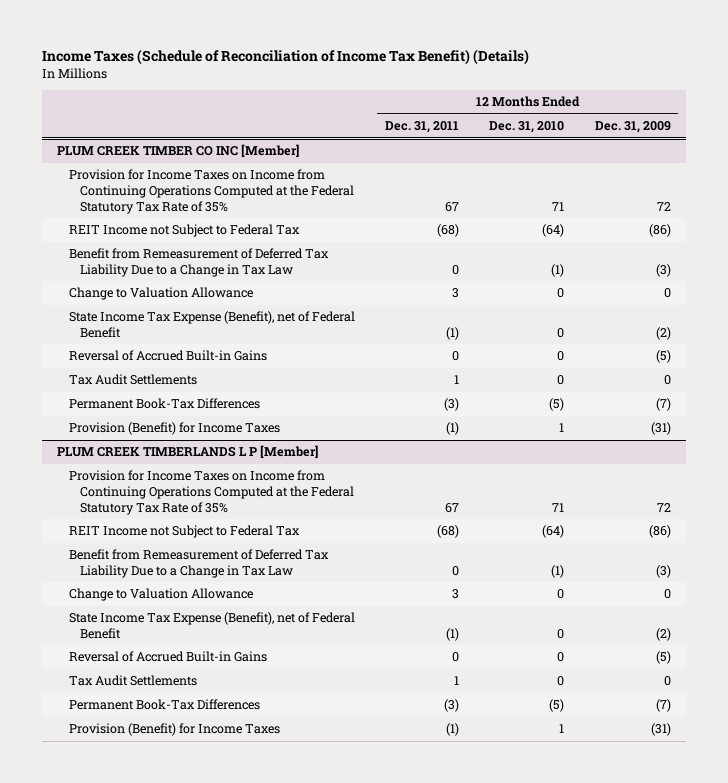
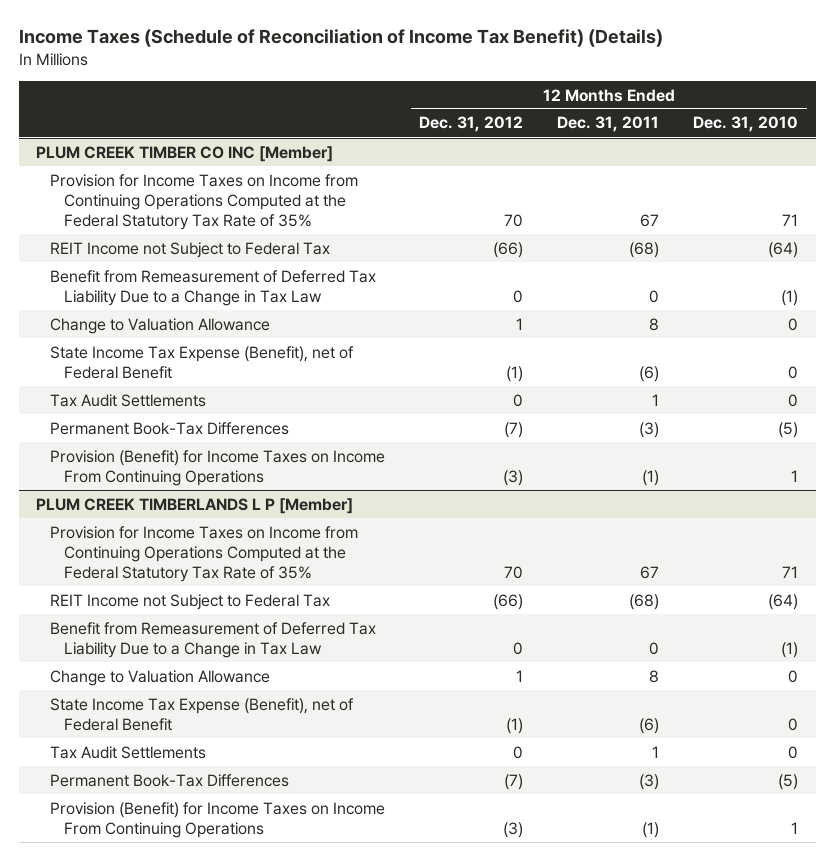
- | 12 Months Ended Dec. 31, 2011 | 12 Months Ended Dec. 31, 2010 | 12 Months Ended Dec. 31, 2009
+ | 12 Months Ended Dec. 31, 2012 | 12 Months Ended Dec. 31, 2011 | 12 Months Ended Dec. 31, 2010
@ PLUM CREEK TIMBER CO INC [Member]
- Change to Valuation Allowance | 3 | 0 | 0
- State Income Tax Expense (Benefit), net of Federal Benefit | (1) | 0 | (2)
- Reversal of Accrued Built-in Gains | 0 | 0 | (5)
+ Change to Valuation Allowance | 1 | 8 | 0
+ State Income Tax Expense (Benefit), net of Federal Benefit | (1) | (6) | 0
- Provision (Benefit) for Income Taxes | (1) | 1 | (31)
+ Provision (Benefit) for Income Taxes on Income From Continuing Operations | (3) | (1) | 1
@ PLUM CREEK TIMBERLANDS L P [Member]
- Change to Valuation Allowance | 3 | 0 | 0
- State Income Tax Expense (Benefit), net of Federal Benefit | (1) | 0 | (2)
- Reversal of Accrued Built-in Gains | 0 | 0 | (5)
+ Change to Valuation Allowance | 1 | 8 | 0
+ State Income Tax Expense (Benefit), net of Federal Benefit | (1) | (6) | 0
- Provision (Benefit) for Income Taxes | (1) | 1 | (31)
+ Provision (Benefit) for Income Taxes on Income From Continuing Operations | (3) | (1) | 1

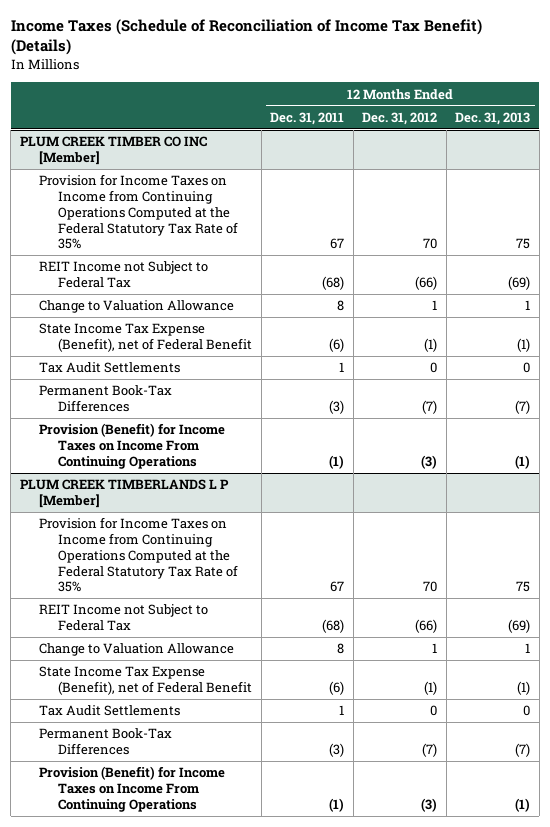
- | 12 Months Ended Dec. 31, 2012 | 12 Months Ended Dec. 31, 2011 | 12 Months Ended Dec. 31, 2010
+ | 12 Months Ended Dec. 31, 2011 | 12 Months Ended Dec. 31, 2012 | 12 Months Ended Dec. 31, 2013
@ PLUM CREEK TIMBER CO INC [Member]
- Benefit from Remeasurement of Deferred Tax Liability Due to a Change in Tax Law | 0 | 0 | (1)
@ PLUM CREEK TIMBERLANDS L P [Member]
- Benefit from Remeasurement of Deferred Tax Liability Due to a Change in Tax Law | 0 | 0 | (1)

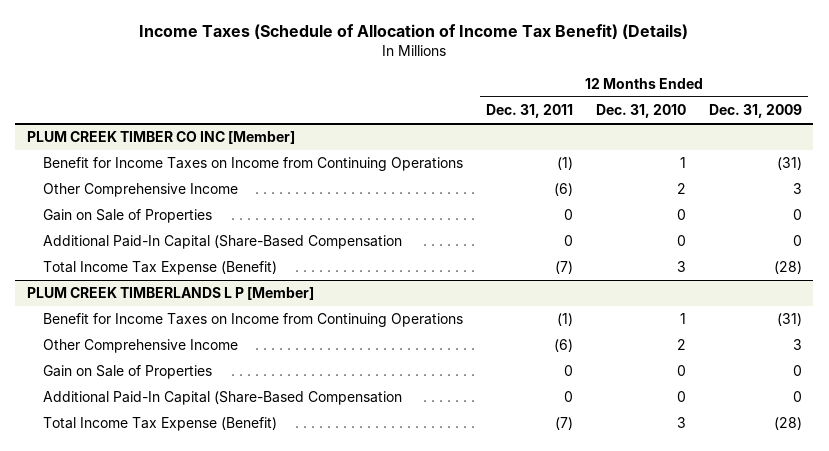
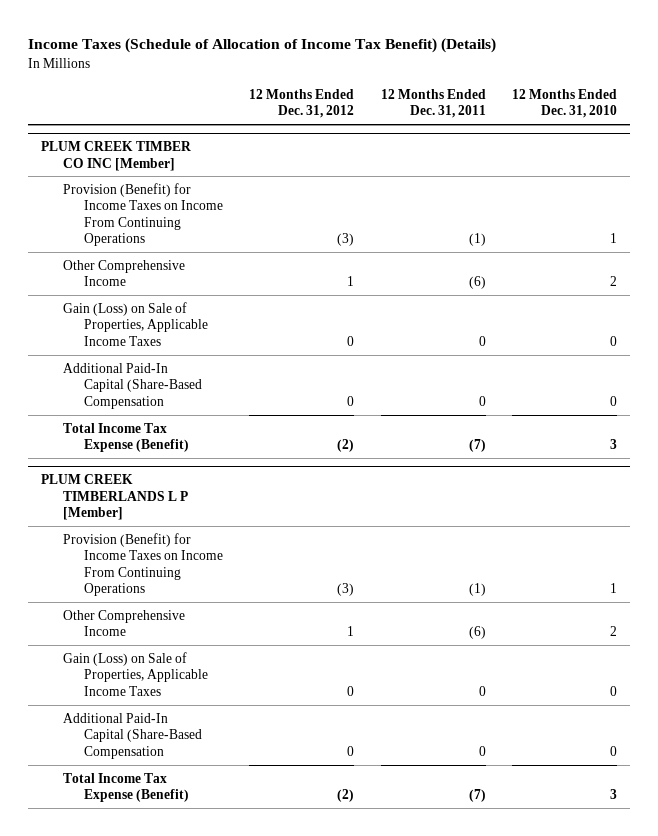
- | 12 Months Ended Dec. 31, 2011 | 12 Months Ended Dec. 31, 2010 | 12 Months Ended Dec. 31, 2009
+ | 12 Months Ended Dec. 31, 2012 | 12 Months Ended Dec. 31, 2011 | 12 Months Ended Dec. 31, 2010
@ PLUM CREEK TIMBER CO INC [Member]
- Benefit for Income Taxes on Income from Continuing Operations | (1) | 1 | (31)
+ Provision (Benefit) for Income Taxes on Income From Continuing Operations | (3) | (1) | 1
- Gain on Sale of Properties | 0 | 0 | 0
+ Gain (Loss) on Sale of Properties, Applicable Income Taxes | 0 | 0 | 0
@ PLUM CREEK TIMBERLANDS L P [Member]
- Benefit for Income Taxes on Income from Continuing Operations | (1) | 1 | (31)
+ Provision (Benefit) for Income Taxes on Income From Continuing Operations | (3) | (1) | 1
- Gain on Sale of Properties | 0 | 0 | 0
+ Gain (Loss) on Sale of Properties, Applicable Income Taxes | 0 | 0 | 0

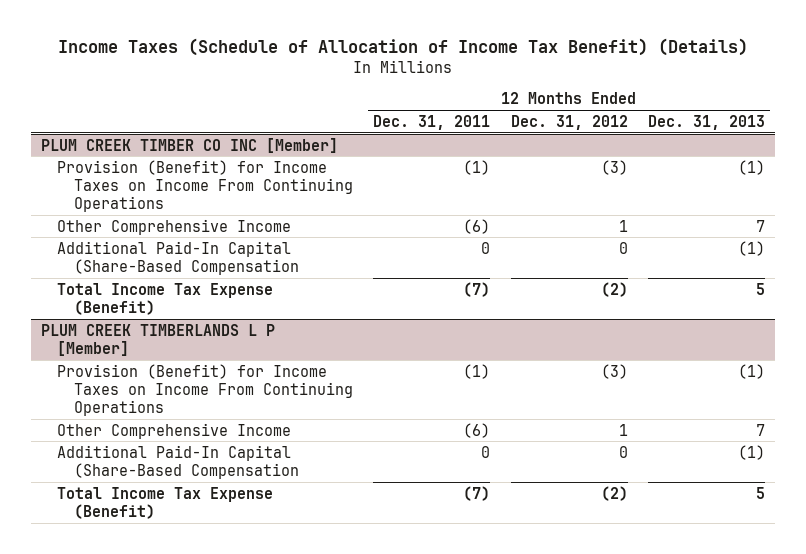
- | 12 Months Ended Dec. 31, 2012 | 12 Months Ended Dec. 31, 2011 | 12 Months Ended Dec. 31, 2010
+ | 12 Months Ended Dec. 31, 2011 | 12 Months Ended Dec. 31, 2012 | 12 Months Ended Dec. 31, 2013
@ PLUM CREEK TIMBER CO INC [Member]
- Gain (Loss) on Sale of Properties, Applicable Income Taxes | 0 | 0 | 0
@ PLUM CREEK TIMBERLANDS L P [Member]
- Gain (Loss) on Sale of Properties, Applicable Income Taxes | 0 | 0 | 0

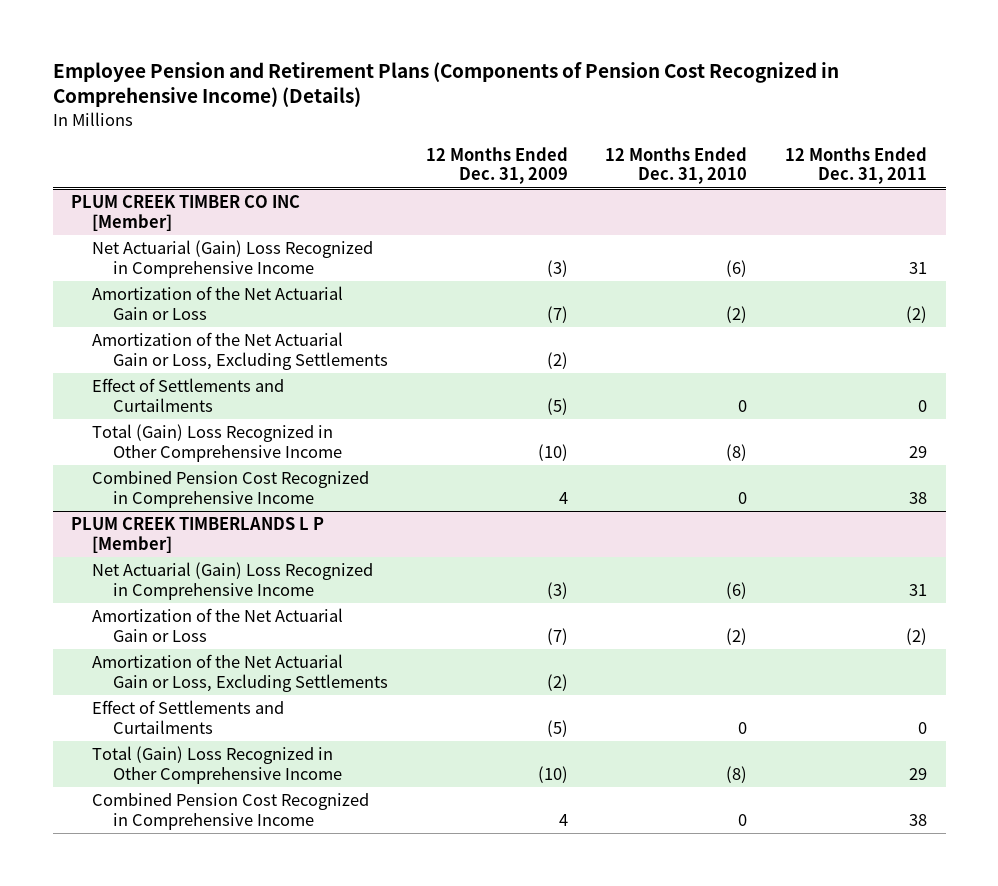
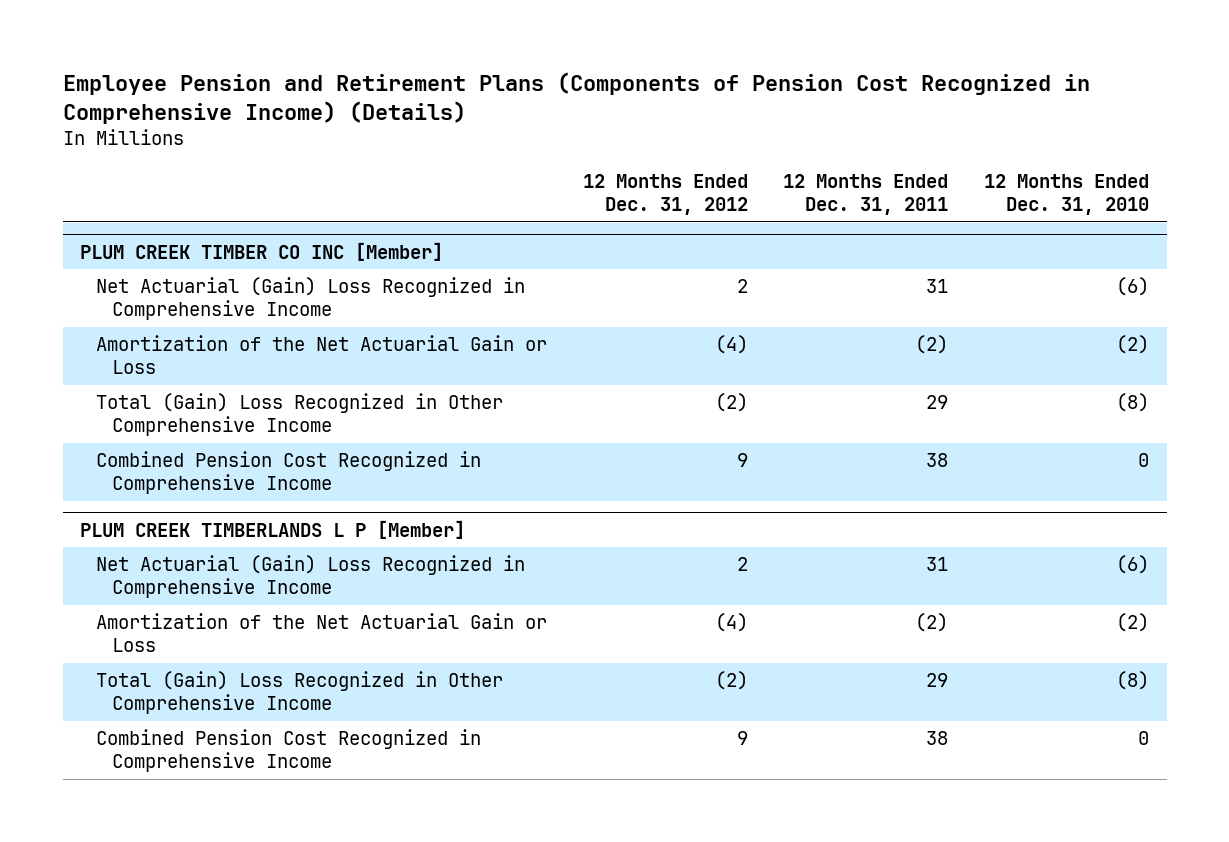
- | 12 Months Ended Dec. 31, 2009 | 12 Months Ended Dec. 31, 2010 | 12 Months Ended Dec. 31, 2011
+ | 12 Months Ended Dec. 31, 2012 | 12 Months Ended Dec. 31, 2011 | 12 Months Ended Dec. 31, 2010
@ PLUM CREEK TIMBER CO INC [Member]
- Amortization of the Net Actuarial Gain or Loss, Excluding Settlements | (2) | |
- Effect of Settlements and Curtailments | (5) | 0 | 0
@ PLUM CREEK TIMBERLANDS L P [Member]
- Amortization of the Net Actuarial Gain or Loss, Excluding Settlements | (2) | |
- Effect of Settlements and Curtailments | (5) | 0 | 0

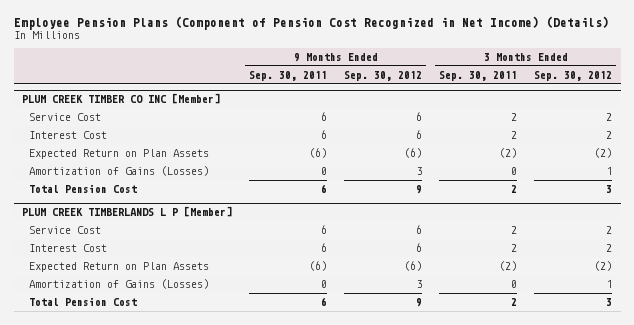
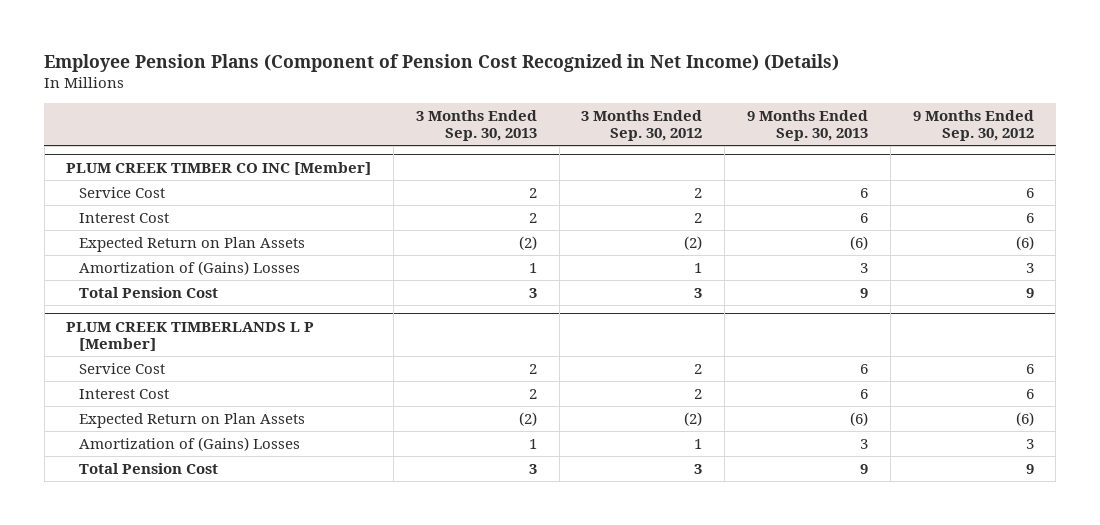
- | 9 Months Ended Sep. 30, 2011 | 9 Months Ended Sep. 30, 2012 | 3 Months Ended Sep. 30, 2011 | 3 Months Ended Sep. 30, 2012
+ | 3 Months Ended Sep. 30, 2013 | 3 Months Ended Sep. 30, 2012 | 9 Months Ended Sep. 30, 2013 | 9 Months Ended Sep. 30, 2012
@ PLUM CREEK TIMBER CO INC [Member]
- Amortization of Gains (Losses) | 0 | 3 | 0 | 1
+ Amortization of (Gains) Losses | 1 | 1 | 3 | 3
@ PLUM CREEK TIMBERLANDS L P [Member]
- Amortization of Gains (Losses) | 0 | 3 | 0 | 1
+ Amortization of (Gains) Losses | 1 | 1 | 3 | 3

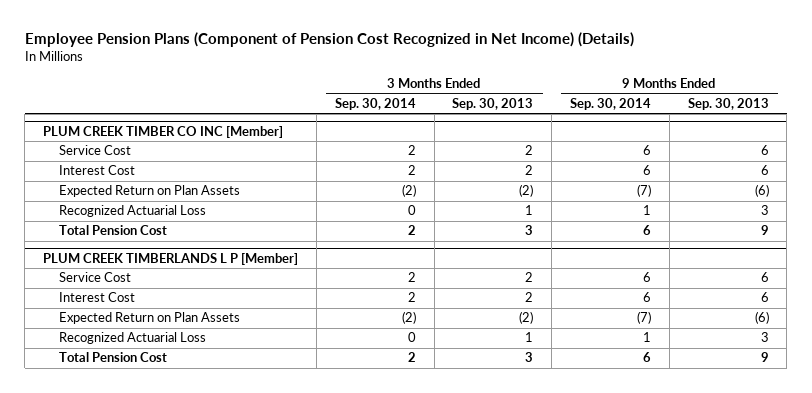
- | 3 Months Ended Sep. 30, 2013 | 3 Months Ended Sep. 30, 2012 | 9 Months Ended Sep. 30, 2013 | 9 Months Ended Sep. 30, 2012
+ | 3 Months Ended Sep. 30, 2014 | 3 Months Ended Sep. 30, 2013 | 9 Months Ended Sep. 30, 2014 | 9 Months Ended Sep. 30, 2013
@ PLUM CREEK TIMBER CO INC [Member]
- Amortization of (Gains) Losses | 1 | 1 | 3 | 3
+ Recognized Actuarial Loss | 0 | 1 | 1 | 3
@ PLUM CREEK TIMBERLANDS L P [Member]
- Amortization of (Gains) Losses | 1 | 1 | 3 | 3
+ Recognized Actuarial Loss | 0 | 1 | 1 | 3

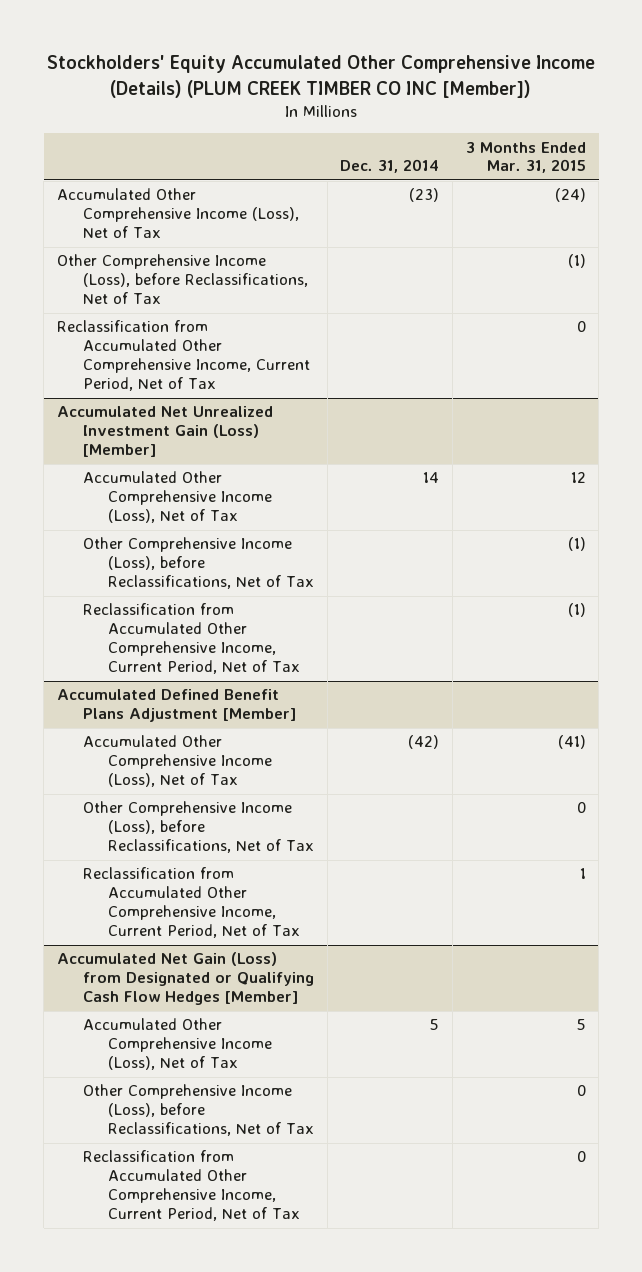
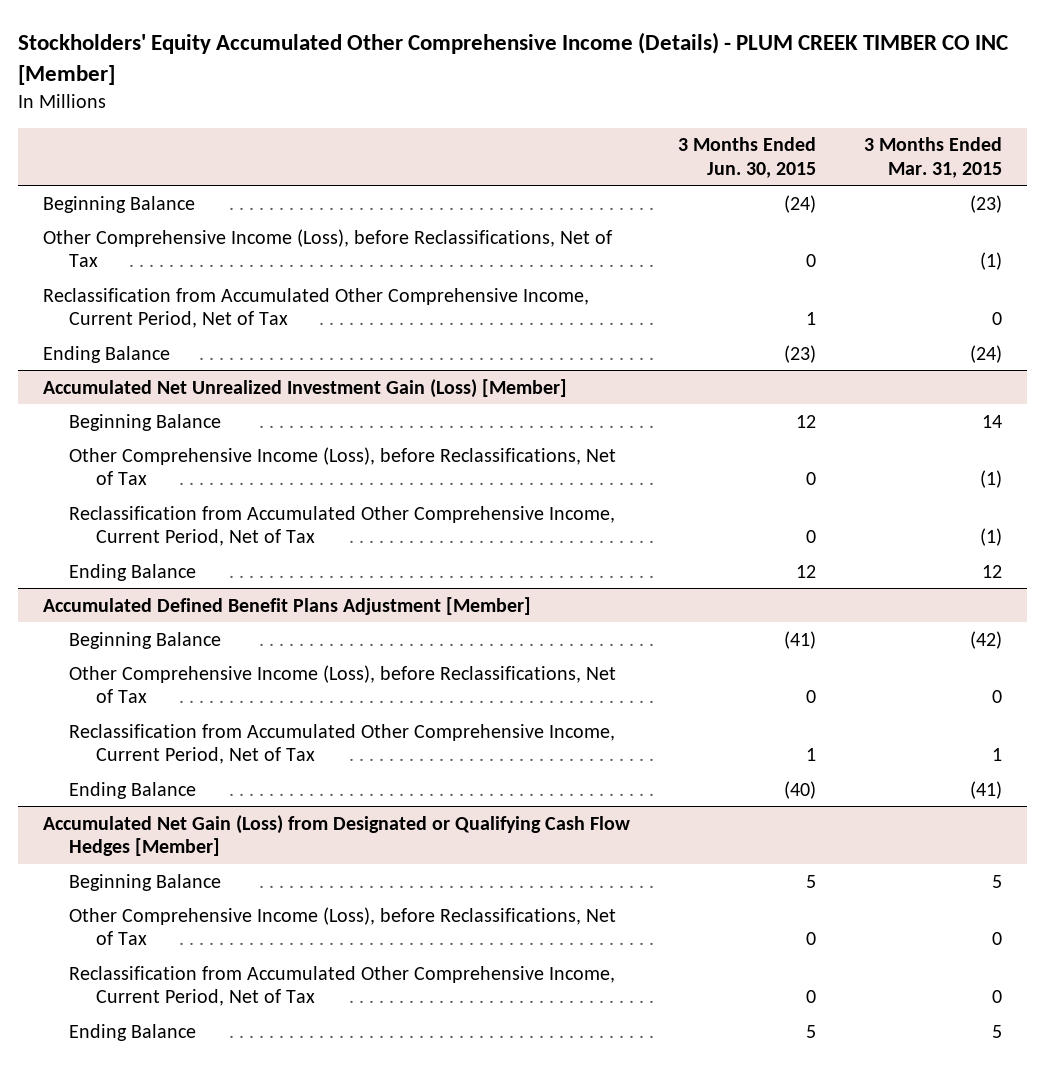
- Stockholders' Equity Accumulated Other Comprehensive Income (Details) (PLUM CREEK TIMBER CO INC [Member])
+ Stockholders' Equity Accumulated Other Comprehensive Income (Details) - PLUM CREEK TIMBER CO INC [Member]
- | Dec. 31, 2014 | 3 Months Ended Mar. 31, 2015
+ | 3 Months Ended Jun. 30, 2015 | 3 Months Ended Mar. 31, 2015
- Accumulated Other Comprehensive Income (Loss), Net of Tax | (23) | (24)
+ Beginning Balance | (24) | (23)
+ Ending Balance | (23) | (24)
@ Accumulated Net Unrealized Investment Gain (Loss) [Member]
- Accumulated Other Comprehensive Income (Loss), Net of Tax | 14 | 12
+ Beginning Balance | 12 | 14
+ Ending Balance | 12 | 12
@ Accumulated Defined Benefit Plans Adjustment [Member]
- Accumulated Other Comprehensive Income (Loss), Net of Tax | (42) | (41)
+ Beginning Balance | (41) | (42)
+ Ending Balance | (40) | (41)
@ Accumulated Net Gain (Loss) from Designated or Qualifying Cash Flow Hedges [Member]
- Accumulated Other Comprehensive Income (Loss), Net of Tax | 5 | 5
+ Beginning Balance | 5 | 5
+ Ending Balance | 5 | 5

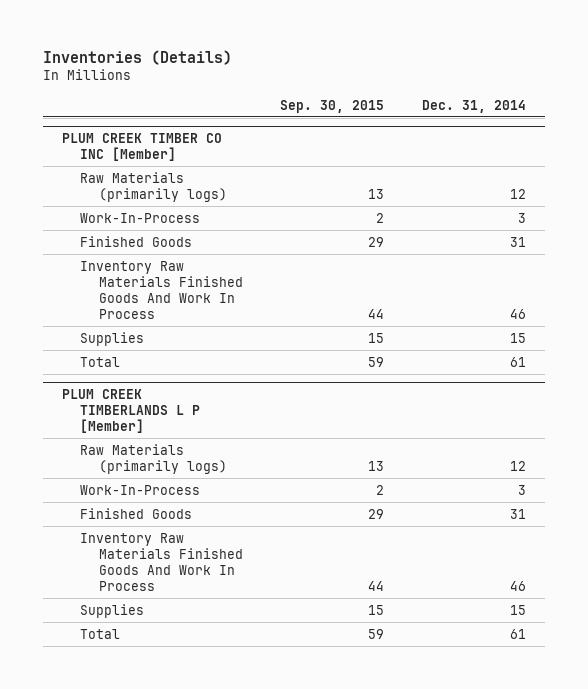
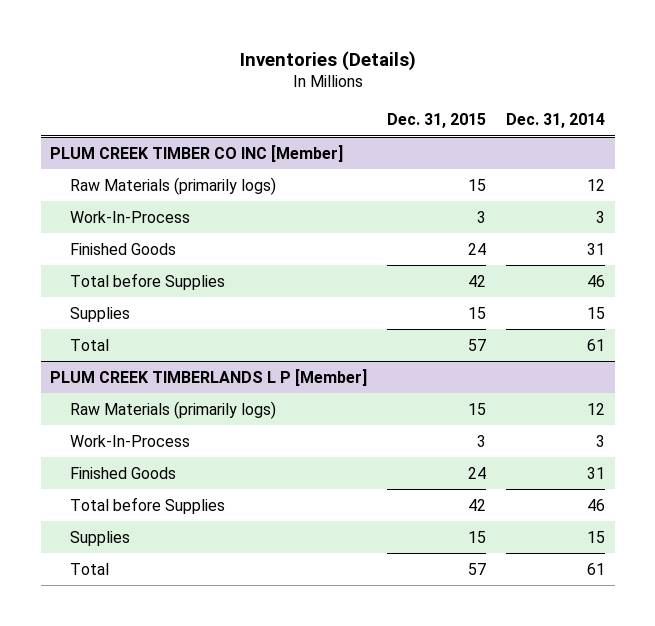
- | Sep. 30, 2015 | Dec. 31, 2014
+ | Dec. 31, 2015 | Dec. 31, 2014
@ PLUM CREEK TIMBER CO INC [Member]
- Inventory Raw Materials Finished Goods And Work In Process | 44 | 46
+ Total before Supplies | 42 | 46
@ PLUM CREEK TIMBERLANDS L P [Member]
- Inventory Raw Materials Finished Goods And Work In Process | 44 | 46
+ Total before Supplies | 42 | 46

